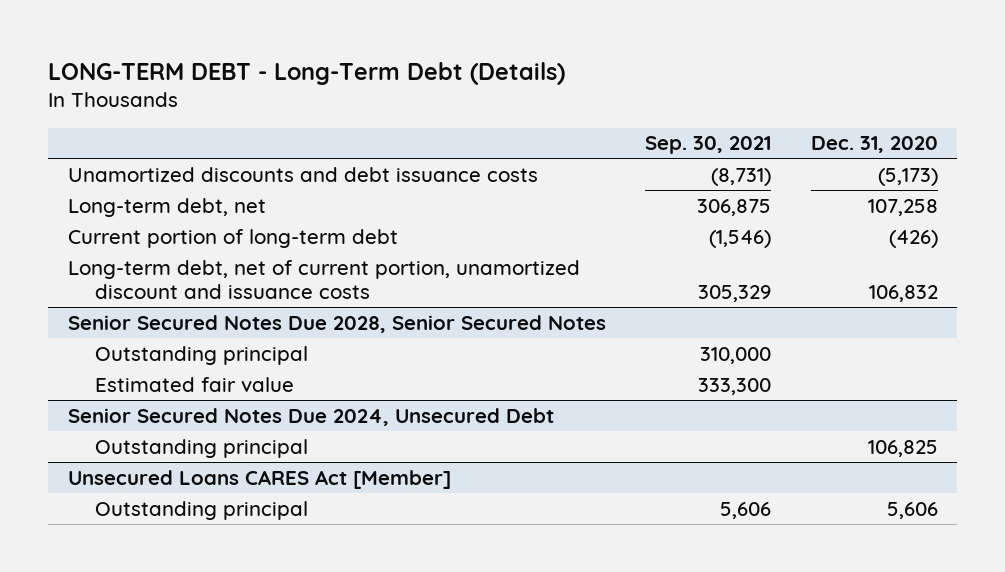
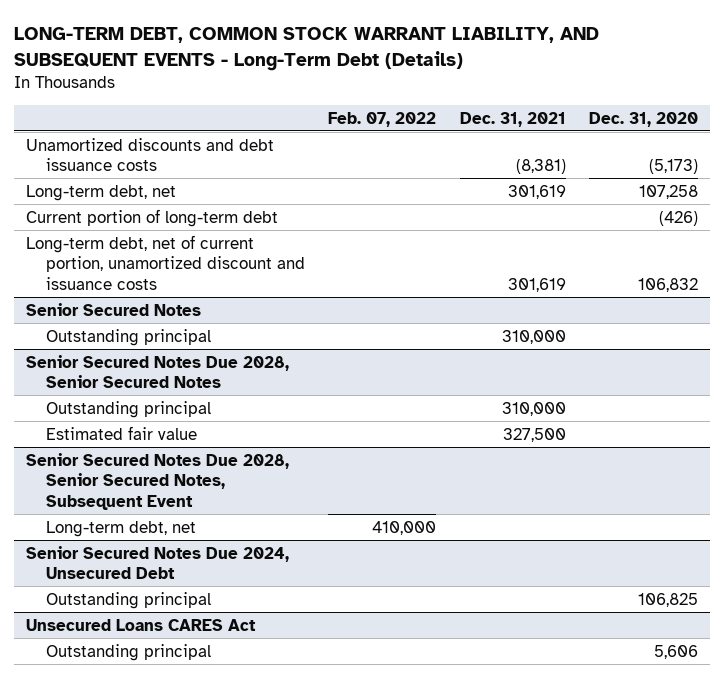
- LONG-TERM DEBT - Long-Term Debt (Details)
+ LONG-TERM DEBT, COMMON STOCK WARRANT LIABILITY, AND SUBSEQUENT EVENTS - Long-Term Debt (Details)
- | Sep. 30, 2021 | Dec. 31, 2020
+ | Feb. 07, 2022 | Dec. 31, 2021 | Dec. 31, 2020
+ Senior Secured Notes
+ Outstanding principal | | 310,000 |
+ Senior Secured Notes Due 2028, Senior Secured Notes, Subsequent Event
+ Long-term debt, net | 410,000 | |
- Unsecured Loans CARES Act [Member]
+ Unsecured Loans CARES Act

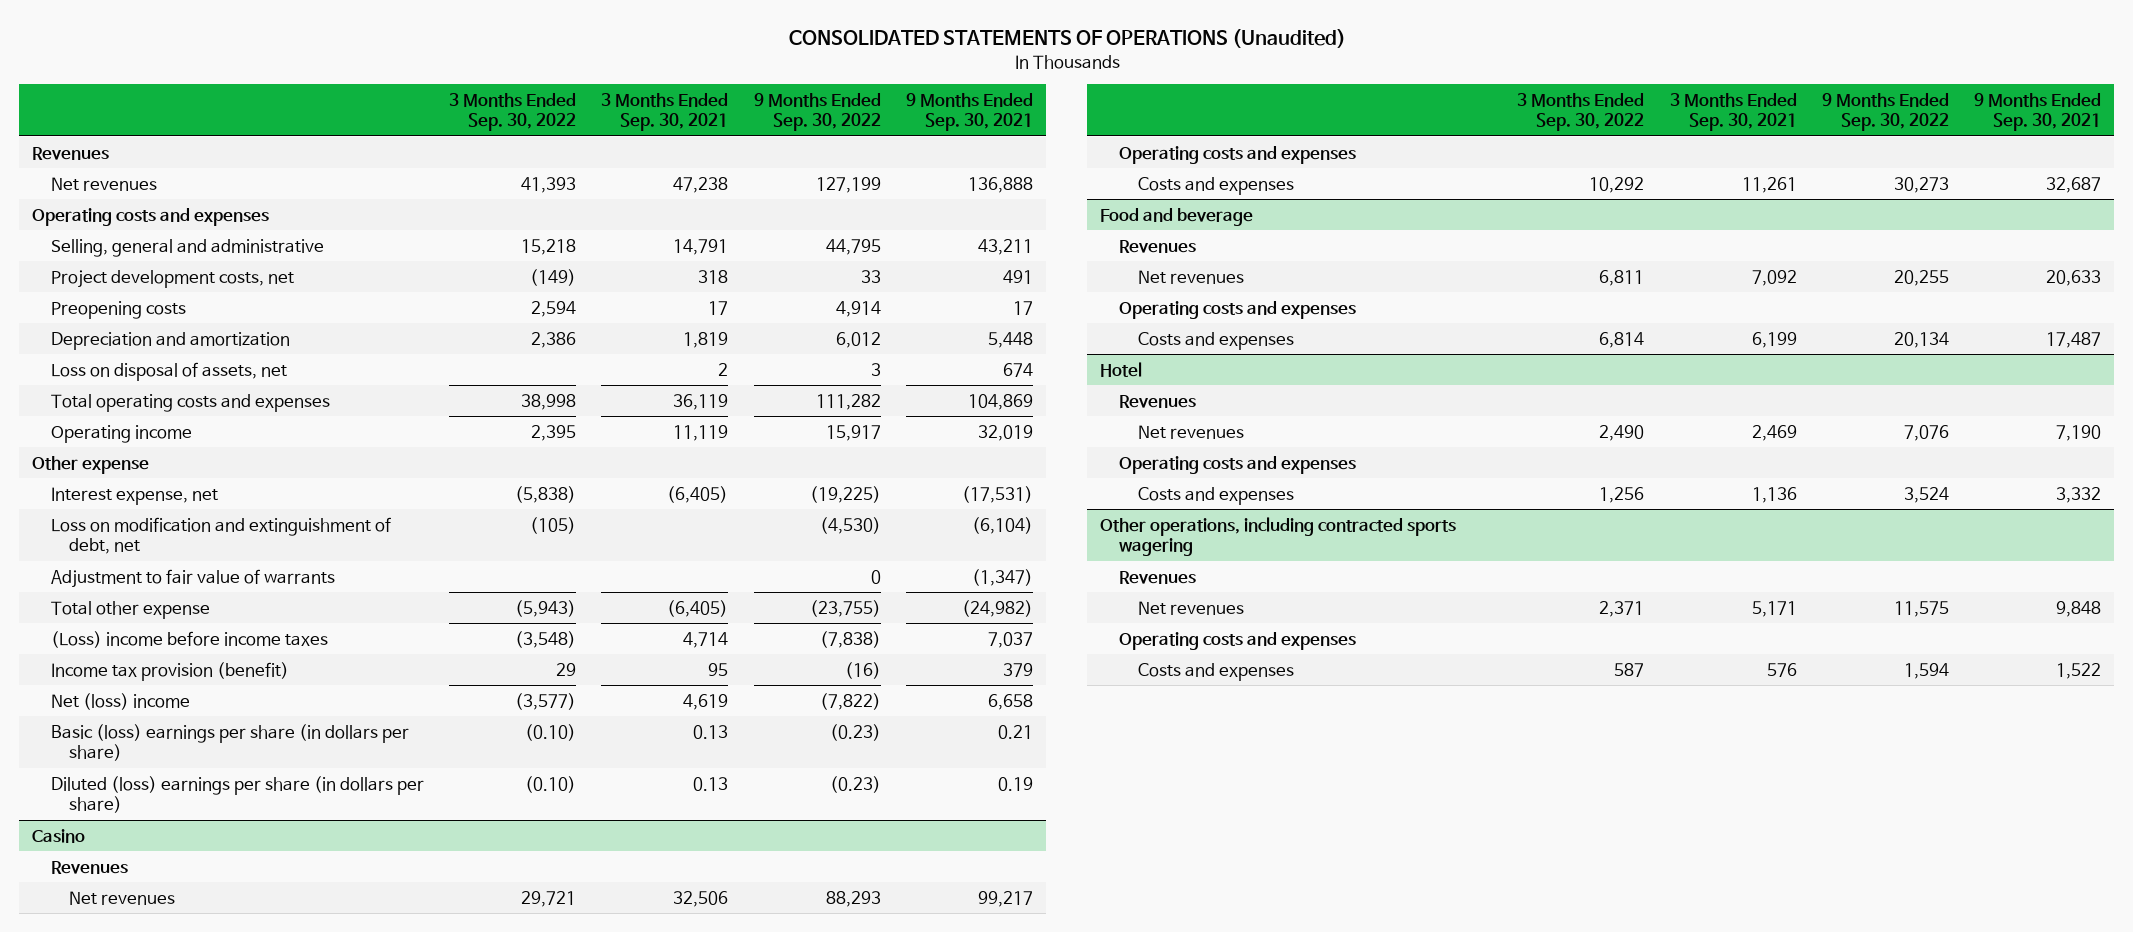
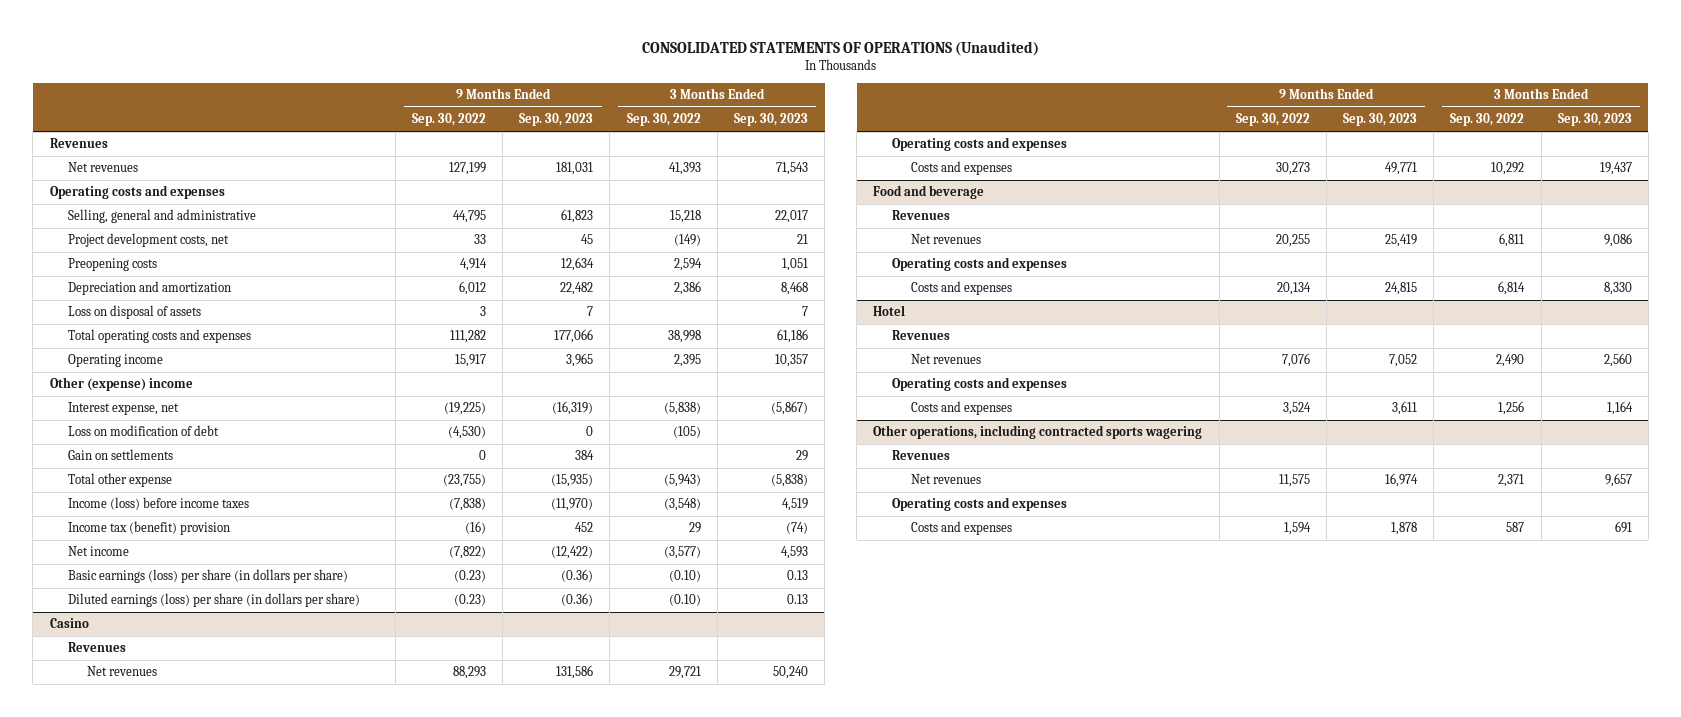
- | 3 Months Ended Sep. 30, 2022 | 3 Months Ended Sep. 30, 2021 | 9 Months Ended Sep. 30, 2022 | 9 Months Ended Sep. 30, 2021
+ | 9 Months Ended Sep. 30, 2022 | 9 Months Ended Sep. 30, 2023 | 3 Months Ended Sep. 30, 2022 | 3 Months Ended Sep. 30, 2023
- Loss on disposal of assets, net | | 2 | 3 | 674
+ Loss on disposal of assets | 3 | 7 | | 7
- Other expense
+ Other (expense) income
- Loss on modification and extinguishment of debt, net | (105) | | (4,530) | (6,104)
- Adjustment to fair value of warrants | | | 0 | (1,347)
+ Loss on modification of debt | (4,530) | 0 | (105) |
+ Gain on settlements | 0 | 384 | | 29
- (Loss) income before income taxes | (3,548) | 4,714 | (7,838) | 7,037
- Income tax provision (benefit) | 29 | 95 | (16) | 379
- Net (loss) income | (3,577) | 4,619 | (7,822) | 6,658
- Basic (loss) earnings per share (in dollars per share) | (0.10) | 0.13 | (0.23) | 0.21
- Diluted (loss) earnings per share (in dollars per share) | (0.10) | 0.13 | (0.23) | 0.19
+ Income (loss) before income taxes | (7,838) | (11,970) | (3,548) | 4,519
+ Income tax (benefit) provision | (16) | 452 | 29 | (74)
+ Net income | (7,822) | (12,422) | (3,577) | 4,593
+ Basic earnings (loss) per share (in dollars per share) | (0.23) | (0.36) | (0.10) | 0.13
+ Diluted earnings (loss) per share (in dollars per share) | (0.23) | (0.36) | (0.10) | 0.13

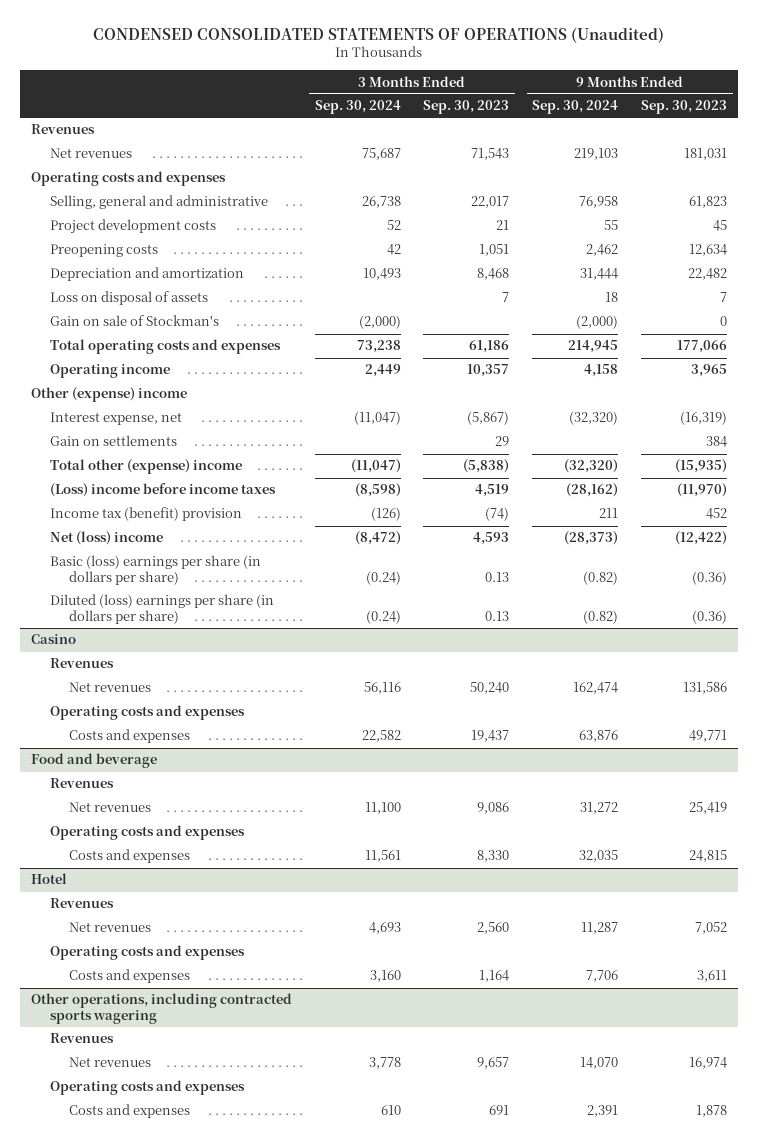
- CONSOLIDATED STATEMENTS OF OPERATIONS (Unaudited)
+ CONDENSED CONSOLIDATED STATEMENTS OF OPERATIONS (Unaudited)
- | 9 Months Ended Sep. 30, 2022 | 9 Months Ended Sep. 30, 2023 | 3 Months Ended Sep. 30, 2022 | 3 Months Ended Sep. 30, 2023
+ | 3 Months Ended Sep. 30, 2024 | 3 Months Ended Sep. 30, 2023 | 9 Months Ended Sep. 30, 2024 | 9 Months Ended Sep. 30, 2023
- Project development costs, net | 33 | 45 | (149) | 21
+ Project development costs | 52 | 21 | 55 | 45
+ Gain on sale of Stockman's | (2,000) | | (2,000) | 0
- Loss on modification of debt | (4,530) | 0 | (105) |
- Total other expense | (23,755) | (15,935) | (5,943) | (5,838)
- Income (loss) before income taxes | (7,838) | (11,970) | (3,548) | 4,519
+ Total other (expense) income | (11,047) | (5,838) | (32,320) | (15,935)
+ (Loss) income before income taxes | (8,598) | 4,519 | (28,162) | (11,970)
- Net income | (7,822) | (12,422) | (3,577) | 4,593
- Basic earnings (loss) per share (in dollars per share) | (0.23) | (0.36) | (0.10) | 0.13
- Diluted earnings (loss) per share (in dollars per share) | (0.23) | (0.36) | (0.10) | 0.13
+ Net (loss) income | (8,472) | 4,593 | (28,373) | (12,422)
+ Basic (loss) earnings per share (in dollars per share) | (0.24) | 0.13 | (0.82) | (0.36)
+ Diluted (loss) earnings per share (in dollars per share) | (0.24) | 0.13 | (0.82) | (0.36)

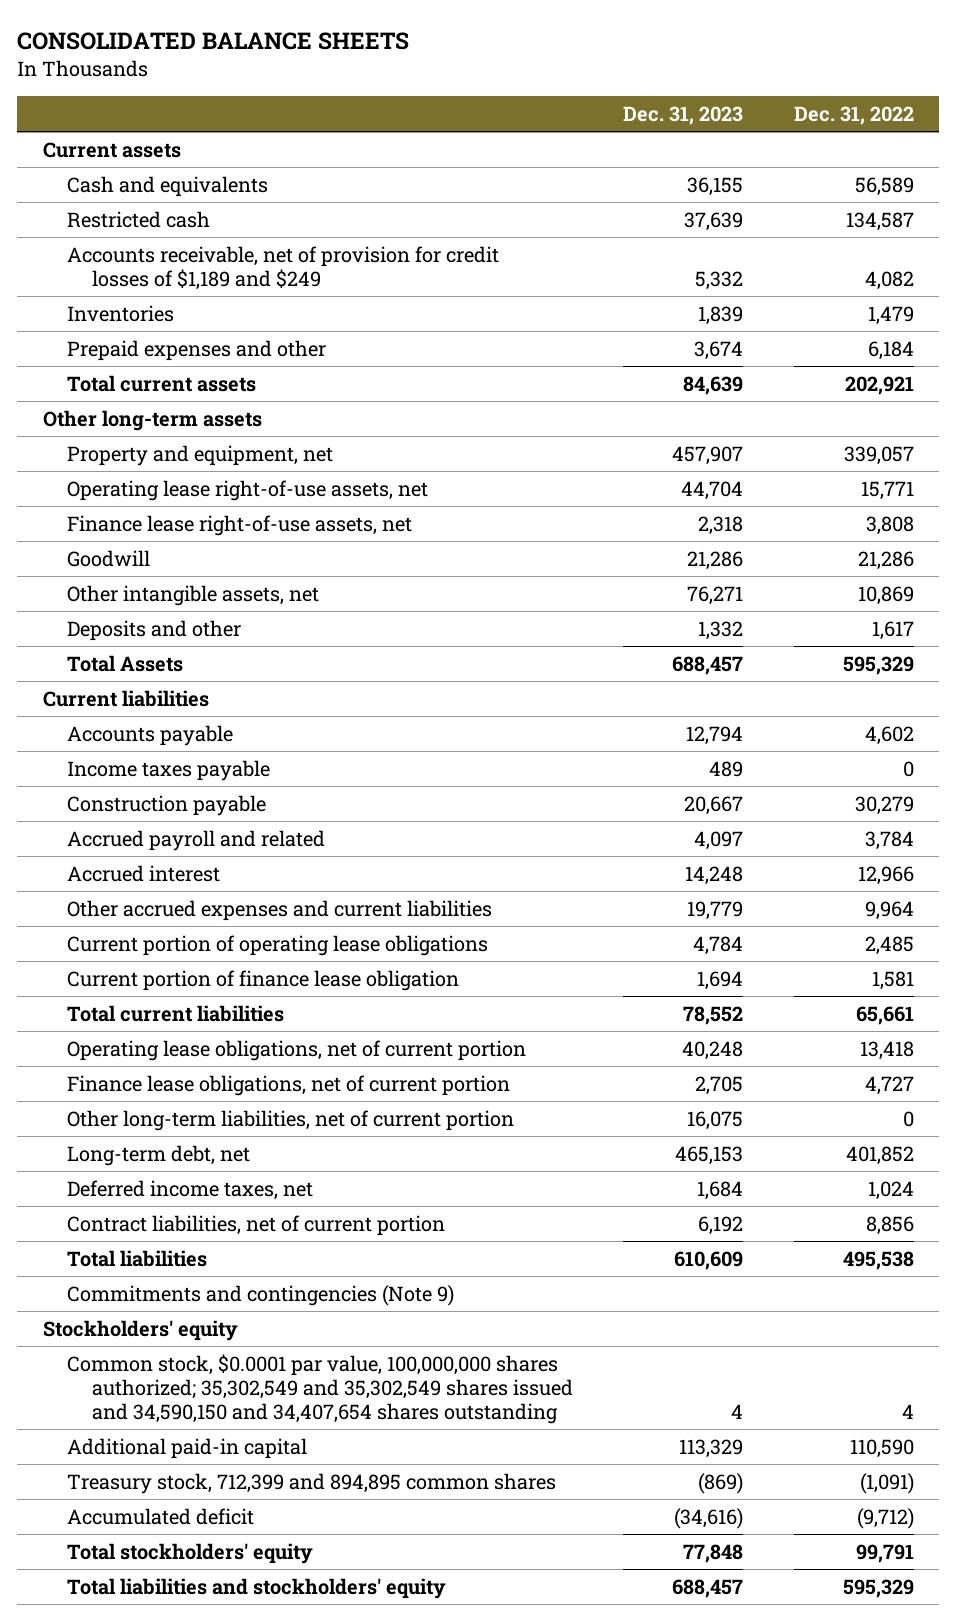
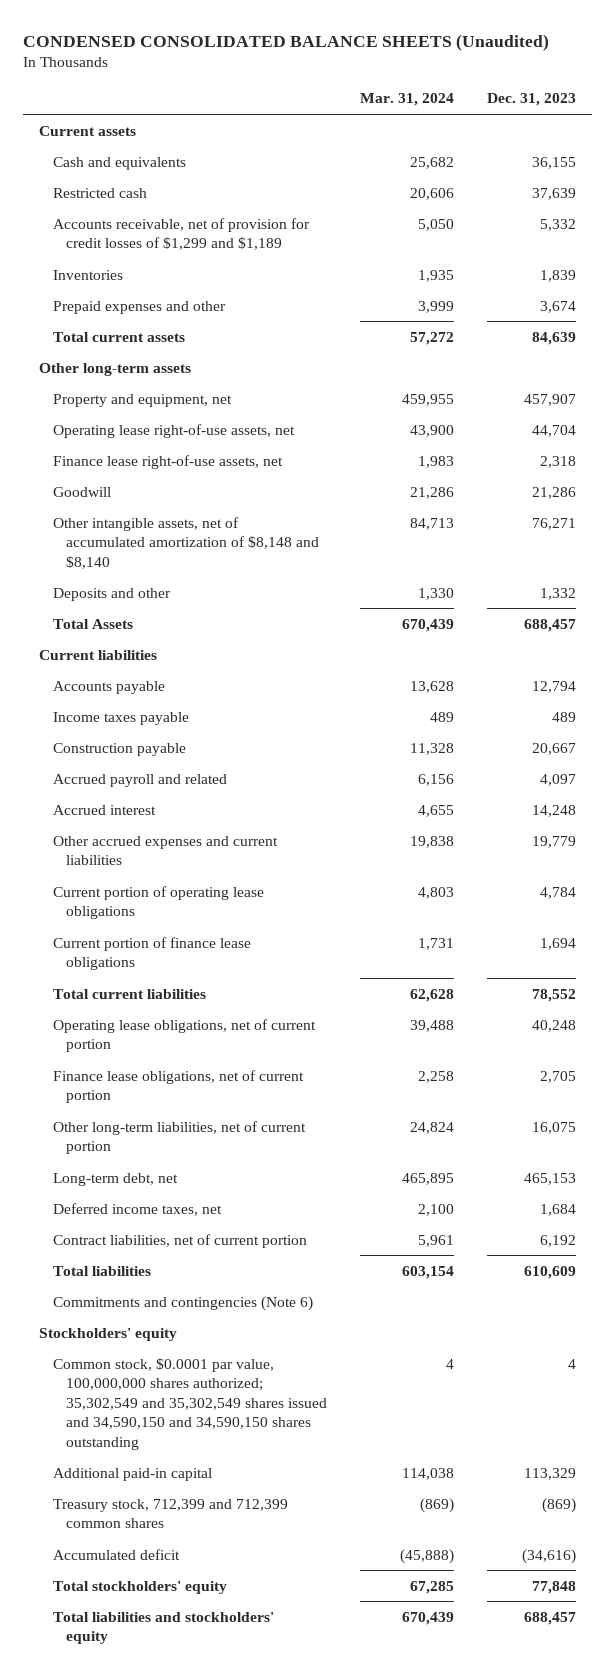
- CONSOLIDATED BALANCE SHEETS
+ CONDENSED CONSOLIDATED BALANCE SHEETS (Unaudited)
- | Dec. 31, 2023 | Dec. 31, 2022
+ | Mar. 31, 2024 | Dec. 31, 2023
- Accounts receivable, net of provision for credit losses of $1,189 and $249 | 5,332 | 4,082
+ Accounts receivable, net of provision for credit losses of $1,299 and $1,189 | 5,050 | 5,332
- Other intangible assets, net | 76,271 | 10,869
+ Other intangible assets, net of accumulated amortization of $8,148 and $8,140 | 84,713 | 76,271
- Current portion of finance lease obligation | 1,694 | 1,581
+ Current portion of finance lease obligations | 1,731 | 1,694
- Commitments and contingencies (Note 9)
+ Commitments and contingencies (Note 6)
- Common stock, $0.0001 par value, 100,000,000 shares authorized; 35,302,549 and 35,302,549 shares issued and 34,590,150 and 34,407,654 shares outstanding | 4 | 4
+ Common stock, $0.0001 par value, 100,000,000 shares authorized; 35,302,549 and 35,302,549 shares issued and 34,590,150 and 34,590,150 shares outstanding | 4 | 4
- Treasury stock, 712,399 and 894,895 common shares | (869) | (1,091)
+ Treasury stock, 712,399 and 712,399 common shares | (869) | (869)

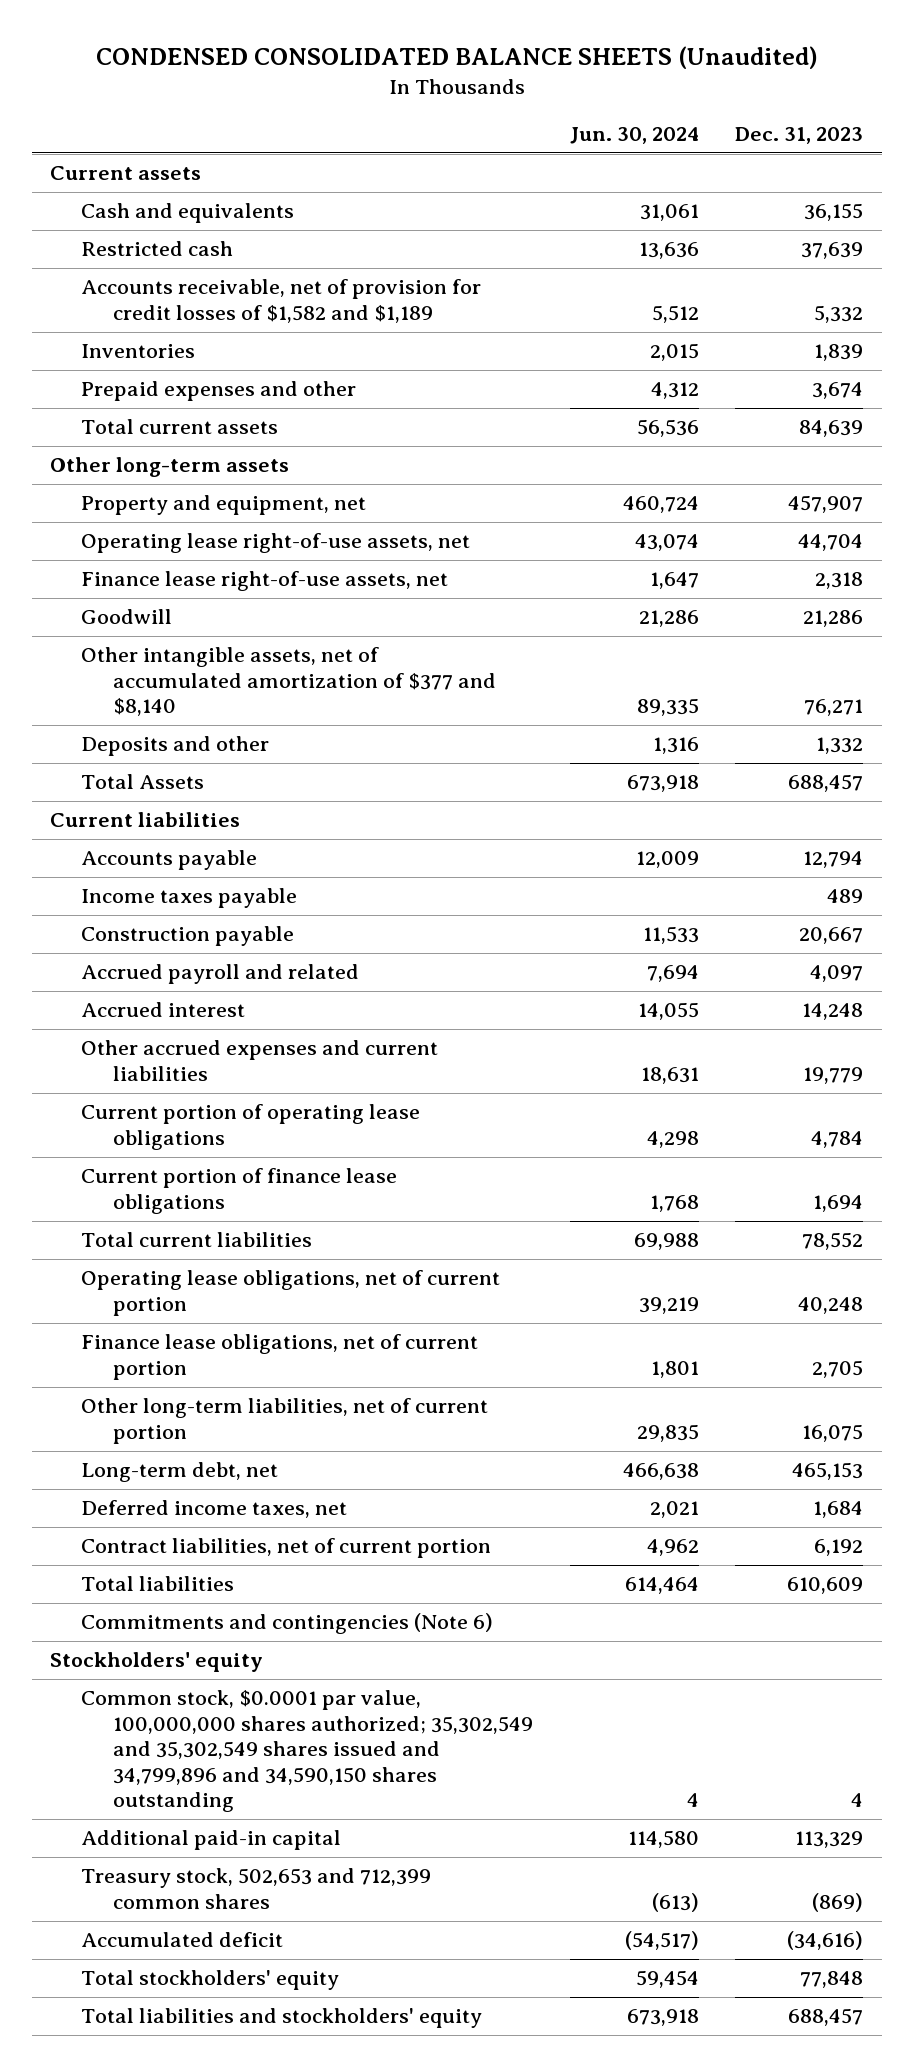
- | Mar. 31, 2024 | Dec. 31, 2023
+ | Jun. 30, 2024 | Dec. 31, 2023
- Accounts receivable, net of provision for credit losses of $1,299 and $1,189 | 5,050 | 5,332
+ Accounts receivable, net of provision for credit losses of $1,582 and $1,189 | 5,512 | 5,332
- Other intangible assets, net of accumulated amortization of $8,148 and $8,140 | 84,713 | 76,271
+ Other intangible assets, net of accumulated amortization of $377 and $8,140 | 89,335 | 76,271
- Common stock, $0.0001 par value, 100,000,000 shares authorized; 35,302,549 and 35,302,549 shares issued and 34,590,150 and 34,590,150 shares outstanding | 4 | 4
+ Common stock, $0.0001 par value, 100,000,000 shares authorized; 35,302,549 and 35,302,549 shares issued and 34,799,896 and 34,590,150 shares outstanding | 4 | 4
- Treasury stock, 712,399 and 712,399 common shares | (869) | (869)
+ Treasury stock, 502,653 and 712,399 common shares | (613) | (869)

